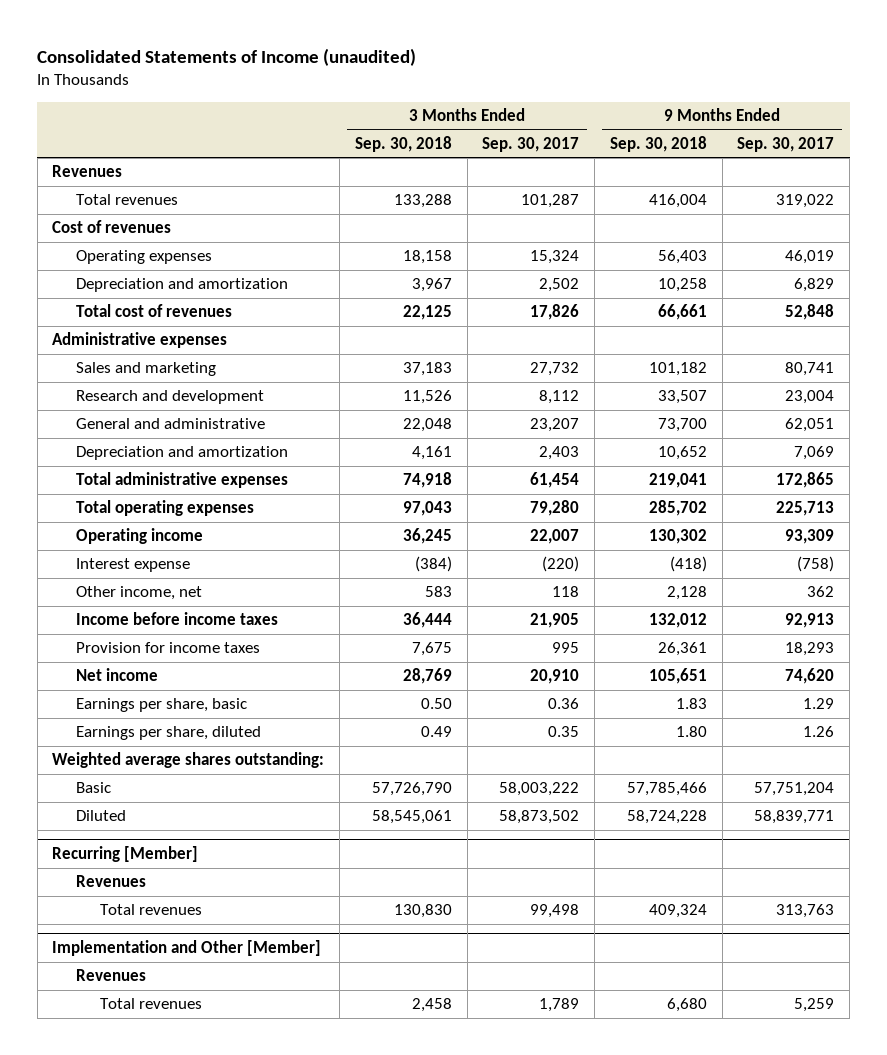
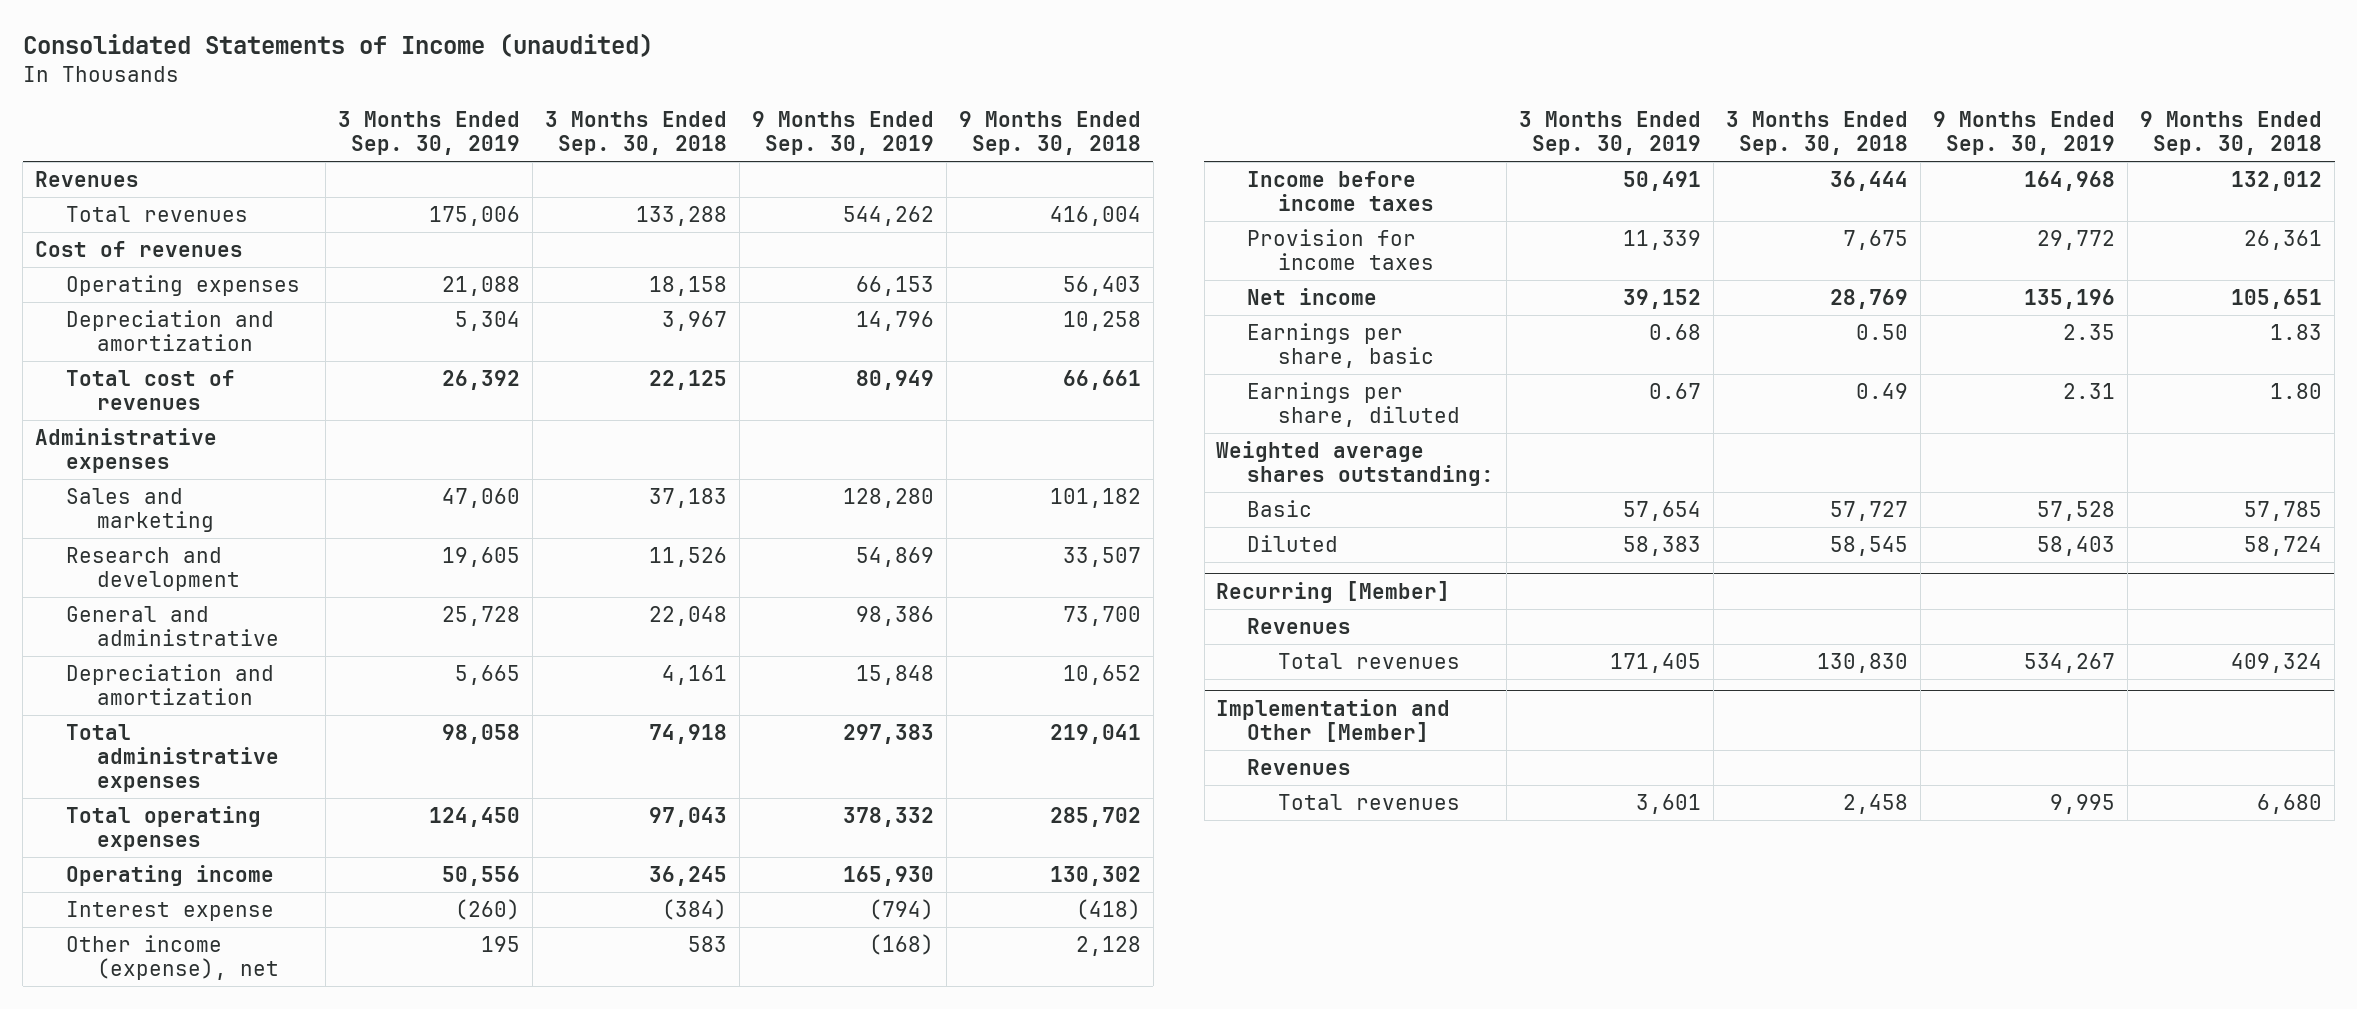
- | 3 Months Ended Sep. 30, 2018 | 3 Months Ended Sep. 30, 2017 | 9 Months Ended Sep. 30, 2018 | 9 Months Ended Sep. 30, 2017
+ | 3 Months Ended Sep. 30, 2019 | 3 Months Ended Sep. 30, 2018 | 9 Months Ended Sep. 30, 2019 | 9 Months Ended Sep. 30, 2018
- Other income, net | 583 | 118 | 2,128 | 362
+ Other income (expense), net | 195 | 583 | (168) | 2,128
- Basic | 57,726,790 | 58,003,222 | 57,785,466 | 57,751,204
- Diluted | 58,545,061 | 58,873,502 | 58,724,228 | 58,839,771
+ Basic | 57,654 | 57,727 | 57,528 | 57,785
+ Diluted | 58,383 | 58,545 | 58,403 | 58,724

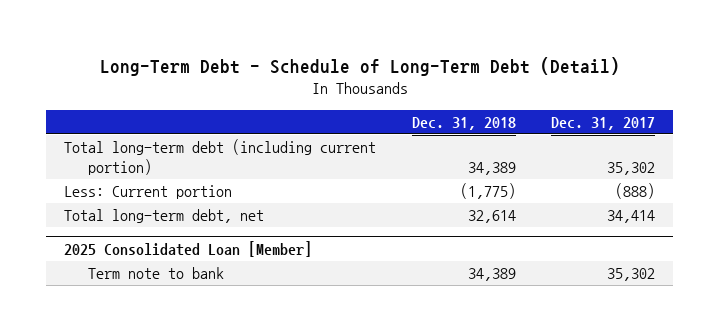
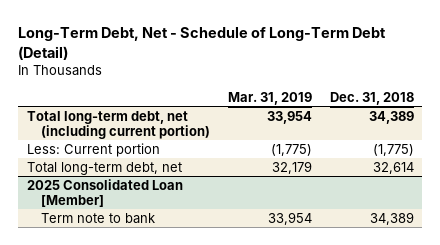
- Long-Term Debt - Schedule of Long-Term Debt (Detail)
+ Long-Term Debt, Net - Schedule of Long-Term Debt (Detail)
- | Dec. 31, 2018 | Dec. 31, 2017
+ | Mar. 31, 2019 | Dec. 31, 2018
- Total long-term debt (including current portion) | 34,389 | 35,302
+ Total long-term debt, net (including current portion) | 33,954 | 34,389

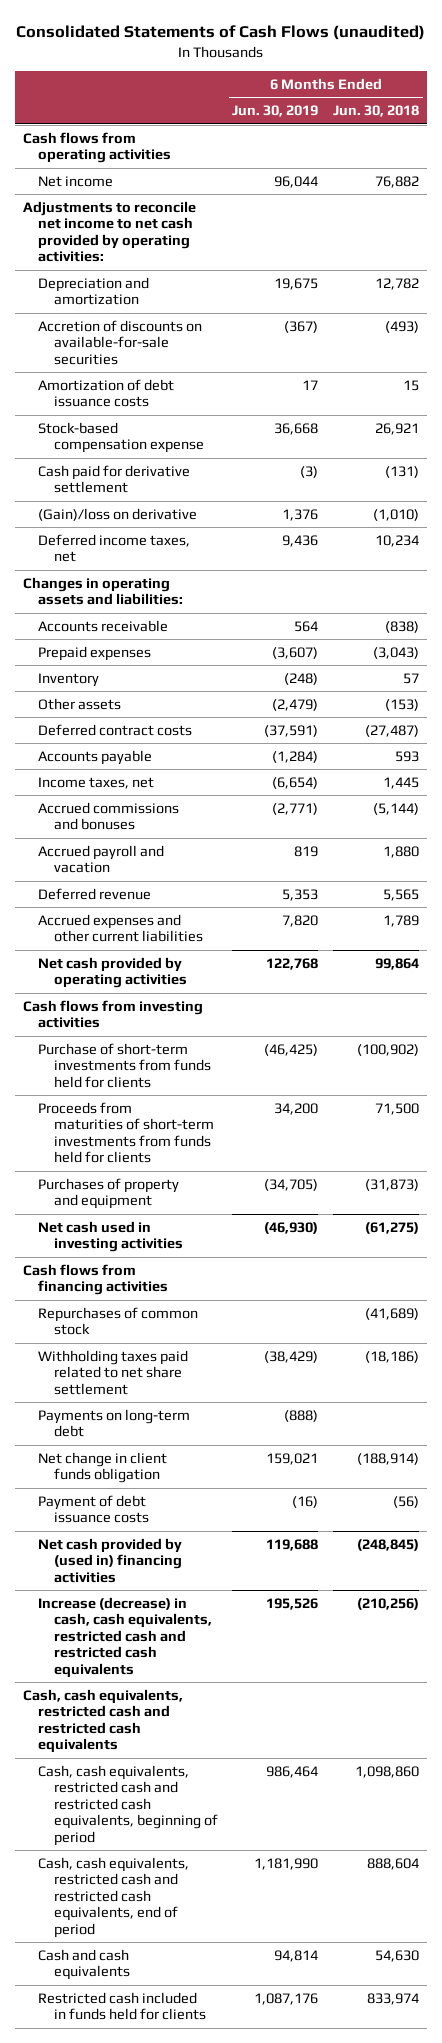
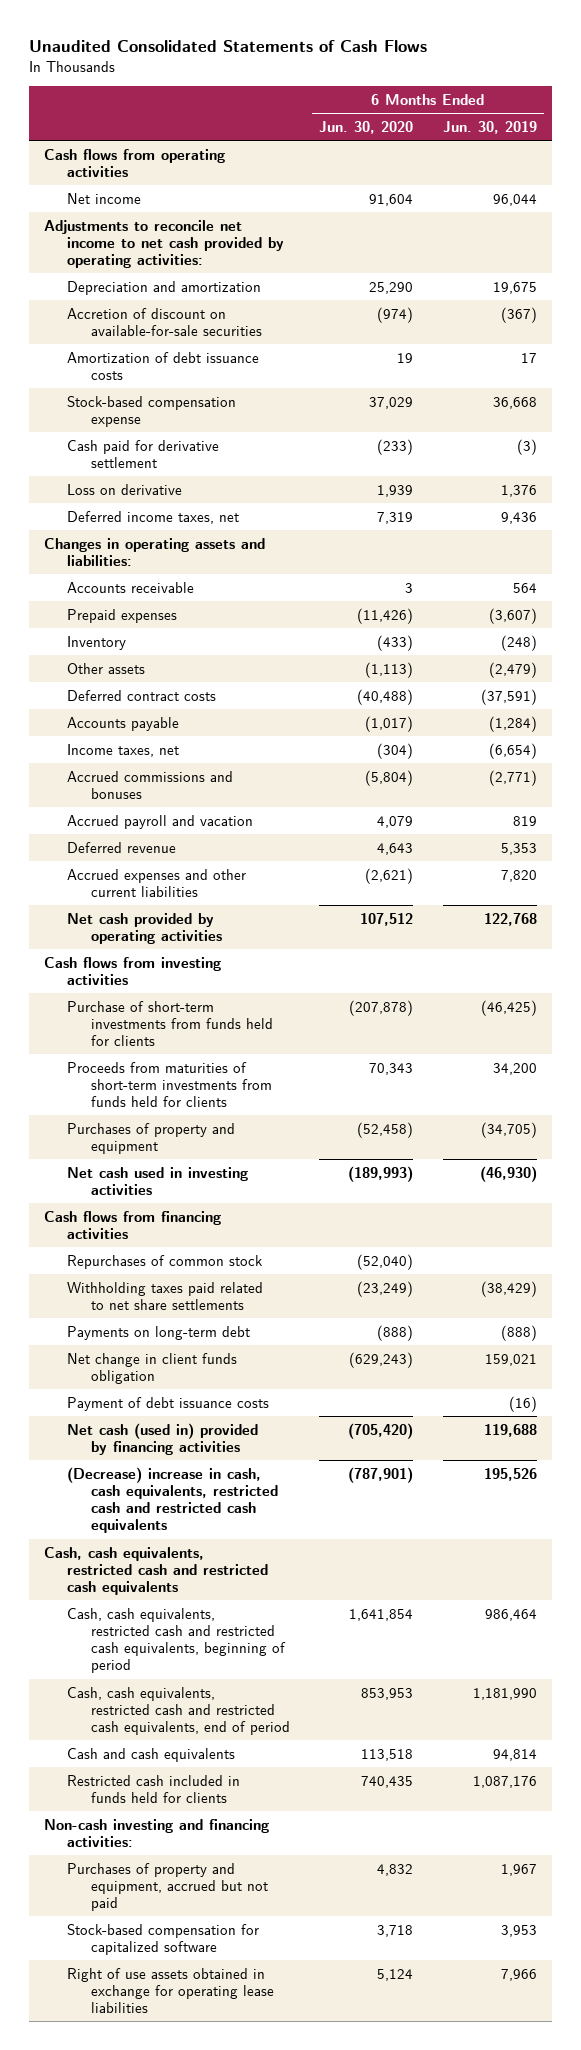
- Consolidated Statements of Cash Flows (unaudited)
+ Unaudited Consolidated Statements of Cash Flows
- | 6 Months Ended Jun. 30, 2019 | 6 Months Ended Jun. 30, 2018
+ | 6 Months Ended Jun. 30, 2020 | 6 Months Ended Jun. 30, 2019
- Accretion of discounts on available-for-sale securities | (367) | (493)
+ Accretion of discount on available-for-sale securities | (974) | (367)
- (Gain)/loss on derivative | 1,376 | (1,010)
+ Loss on derivative | 1,939 | 1,376
- Withholding taxes paid related to net share settlement | (38,429) | (18,186)
+ Withholding taxes paid related to net share settlements | (23,249) | (38,429)
- Net cash provided by (used in) financing activities | 119,688 | (248,845)
- Increase (decrease) in cash, cash equivalents, restricted cash and restricted cash equivalents | 195,526 | (210,256)
+ Net cash (used in) provided by financing activities | (705,420) | 119,688
+ (Decrease) increase in cash, cash equivalents, restricted cash and restricted cash equivalents | (787,901) | 195,526
+ Non-cash investing and financing activities:
+ Purchases of property and equipment, accrued but not paid | 4,832 | 1,967
+ Stock-based compensation for capitalized software | 3,718 | 3,953
+ Right of use assets obtained in exchange for operating lease liabilities | 5,124 | 7,966

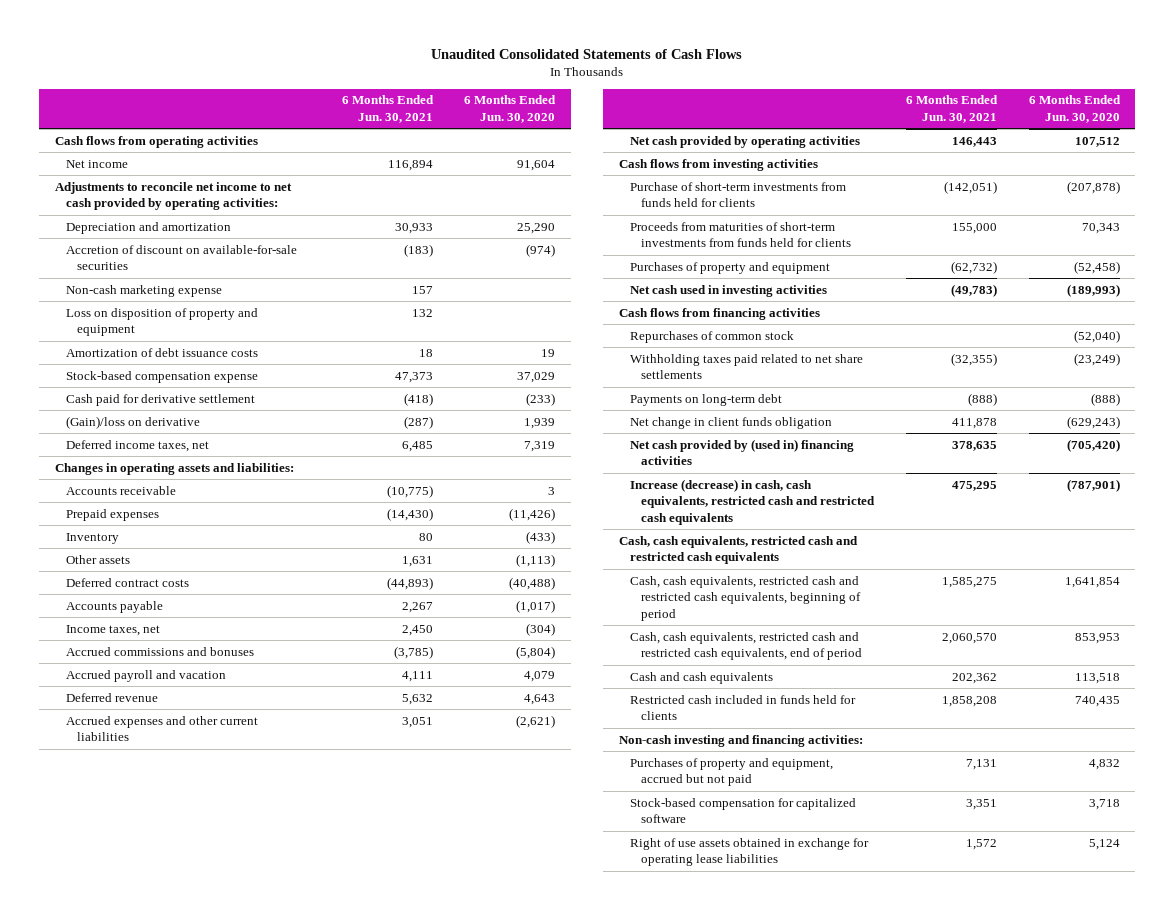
- | 6 Months Ended Jun. 30, 2020 | 6 Months Ended Jun. 30, 2019
+ | 6 Months Ended Jun. 30, 2021 | 6 Months Ended Jun. 30, 2020
+ Non-cash marketing expense | 157 |
+ Loss on disposition of property and equipment | 132 |
- Loss on derivative | 1,939 | 1,376
+ (Gain)/loss on derivative | (287) | 1,939
- Payment of debt issuance costs | | (16)
- Net cash (used in) provided by financing activities | (705,420) | 119,688
- (Decrease) increase in cash, cash equivalents, restricted cash and restricted cash equivalents | (787,901) | 195,526
+ Net cash provided by (used in) financing activities | 378,635 | (705,420)
+ Increase (decrease) in cash, cash equivalents, restricted cash and restricted cash equivalents | 475,295 | (787,901)

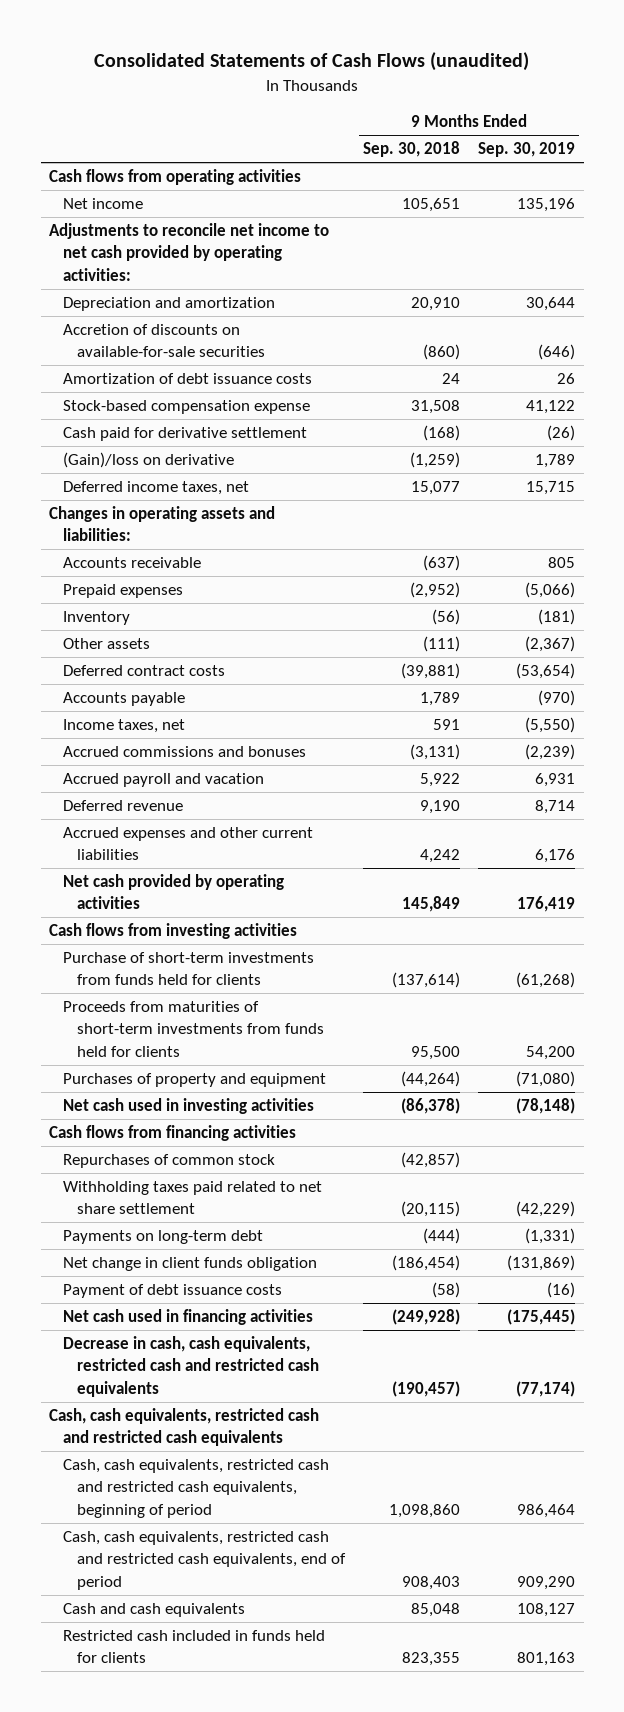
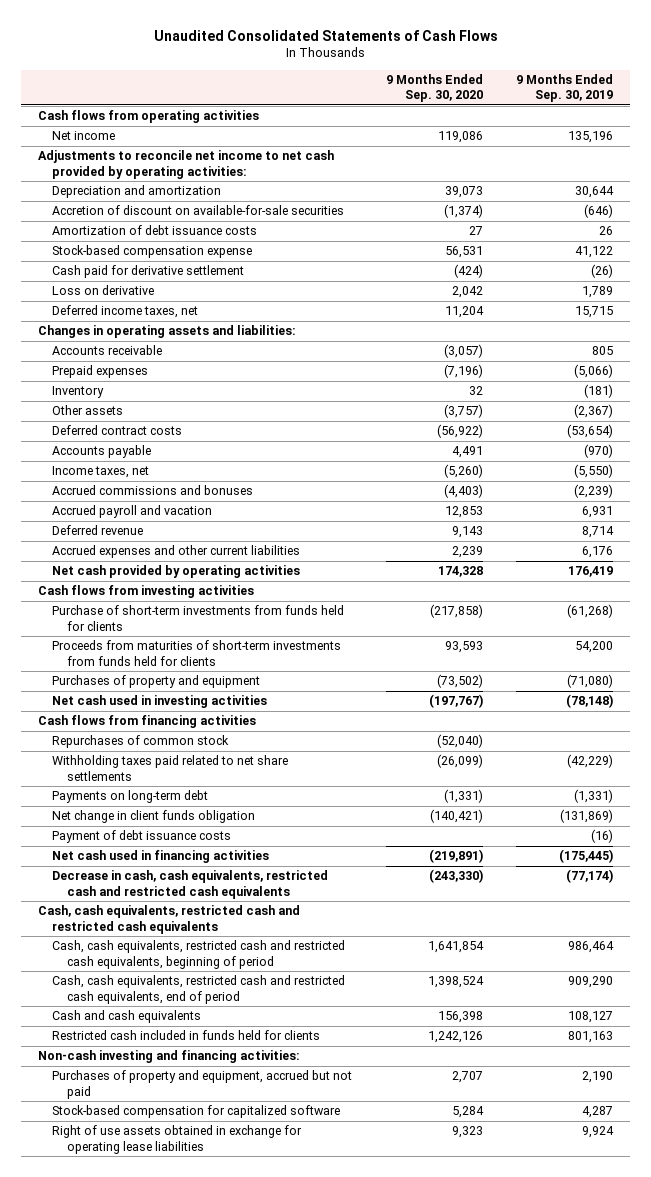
- Consolidated Statements of Cash Flows (unaudited)
+ Unaudited Consolidated Statements of Cash Flows
- | 9 Months Ended Sep. 30, 2018 | 9 Months Ended Sep. 30, 2019
+ | 9 Months Ended Sep. 30, 2020 | 9 Months Ended Sep. 30, 2019
- Accretion of discounts on available-for-sale securities | (860) | (646)
+ Accretion of discount on available-for-sale securities | (1,374) | (646)
- (Gain)/loss on derivative | (1,259) | 1,789
+ Loss on derivative | 2,042 | 1,789
- Withholding taxes paid related to net share settlement | (20,115) | (42,229)
+ Withholding taxes paid related to net share settlements | (26,099) | (42,229)
+ Non-cash investing and financing activities:
+ Purchases of property and equipment, accrued but not paid | 2,707 | 2,190
+ Stock-based compensation for capitalized software | 5,284 | 4,287
+ Right of use assets obtained in exchange for operating lease liabilities | 9,323 | 9,924

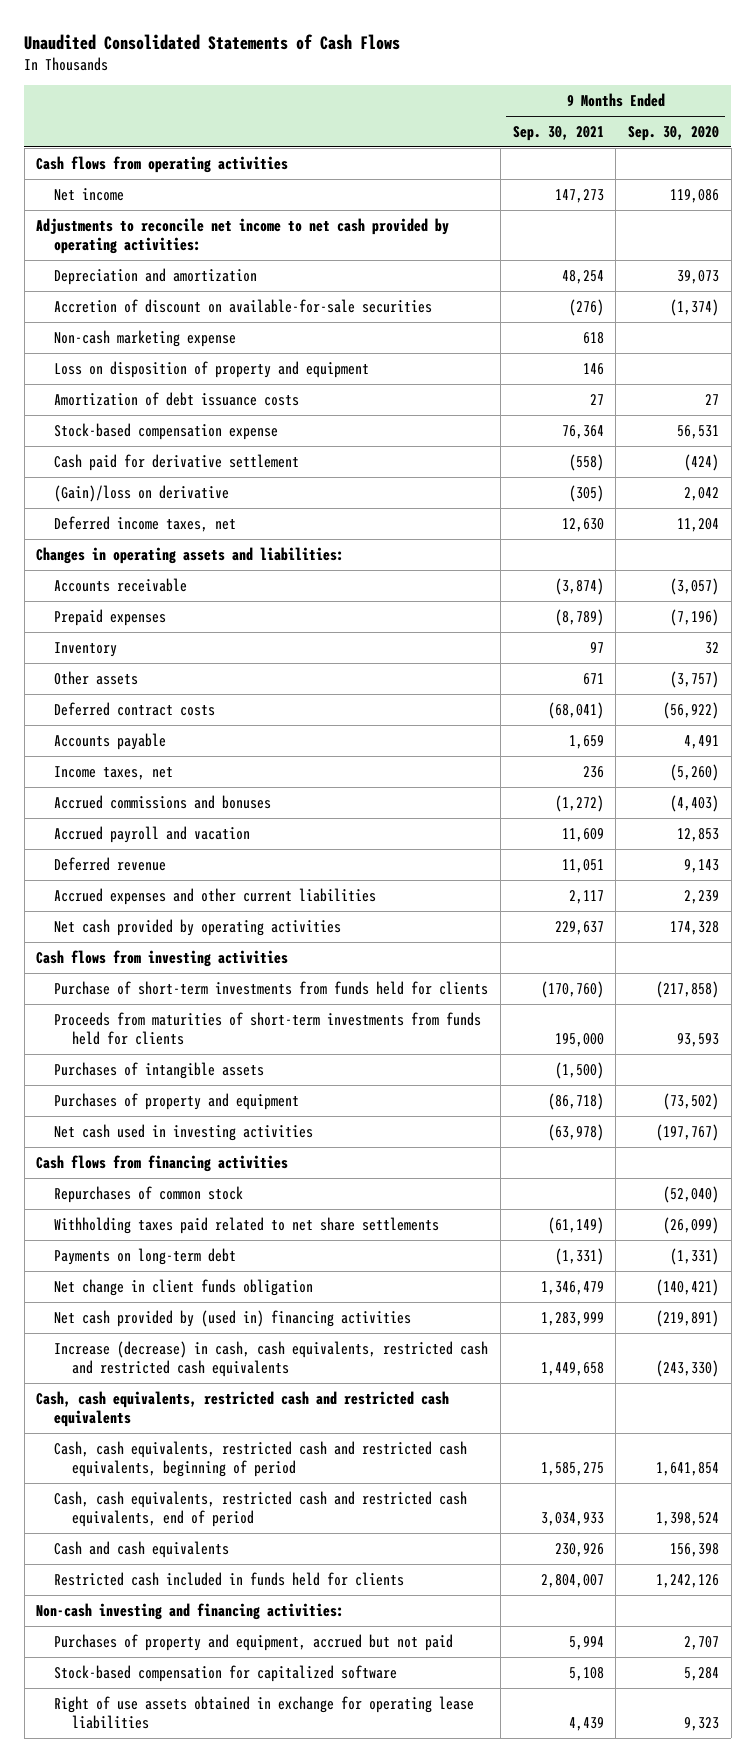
- | 9 Months Ended Sep. 30, 2020 | 9 Months Ended Sep. 30, 2019
+ | 9 Months Ended Sep. 30, 2021 | 9 Months Ended Sep. 30, 2020
+ Non-cash marketing expense | 618 |
+ Loss on disposition of property and equipment | 146 |
- Loss on derivative | 2,042 | 1,789
+ (Gain)/loss on derivative | (305) | 2,042
+ Purchases of intangible assets | (1,500) |
- Payment of debt issuance costs | | (16)
- Net cash used in financing activities | (219,891) | (175,445)
- Decrease in cash, cash equivalents, restricted cash and restricted cash equivalents | (243,330) | (77,174)
+ Net cash provided by (used in) financing activities | 1,283,999 | (219,891)
+ Increase (decrease) in cash, cash equivalents, restricted cash and restricted cash equivalents | 1,449,658 | (243,330)

